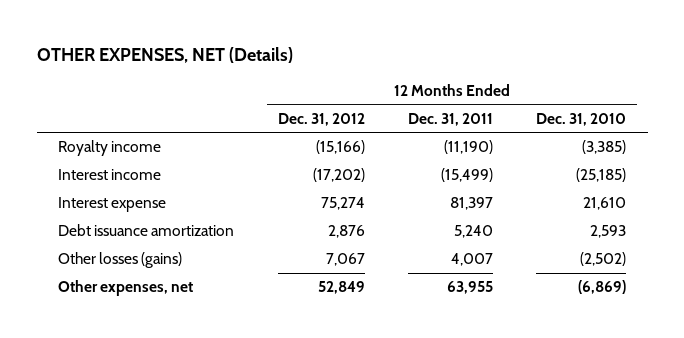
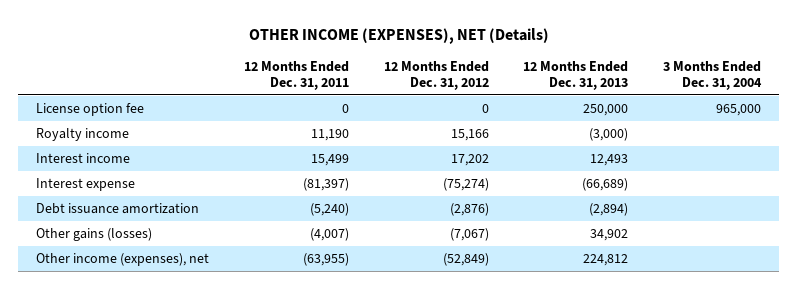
- OTHER EXPENSES, NET (Details)
+ OTHER INCOME (EXPENSES), NET (Details)
- | 12 Months Ended Dec. 31, 2012 | 12 Months Ended Dec. 31, 2011 | 12 Months Ended Dec. 31, 2010
+ | 12 Months Ended Dec. 31, 2011 | 12 Months Ended Dec. 31, 2012 | 12 Months Ended Dec. 31, 2013 | 3 Months Ended Dec. 31, 2004
- Royalty income | (15,166) | (11,190) | (3,385)
- Interest income | (17,202) | (15,499) | (25,185)
- Interest expense | 75,274 | 81,397 | 21,610
- Debt issuance amortization | 2,876 | 5,240 | 2,593
- Other losses (gains) | 7,067 | 4,007 | (2,502)
- Other expenses, net | 52,849 | 63,955 | (6,869)
+ License option fee | 0 | 0 | 250,000 | 965,000
+ Royalty income | 11,190 | 15,166 | (3,000) |
+ Interest income | 15,499 | 17,202 | 12,493 |
+ Interest expense | (81,397) | (75,274) | (66,689) |
+ Debt issuance amortization | (5,240) | (2,876) | (2,894) |
+ Other gains (losses) | (4,007) | (7,067) | 34,902 |
+ Other income (expenses), net | (63,955) | (52,849) | 224,812 |

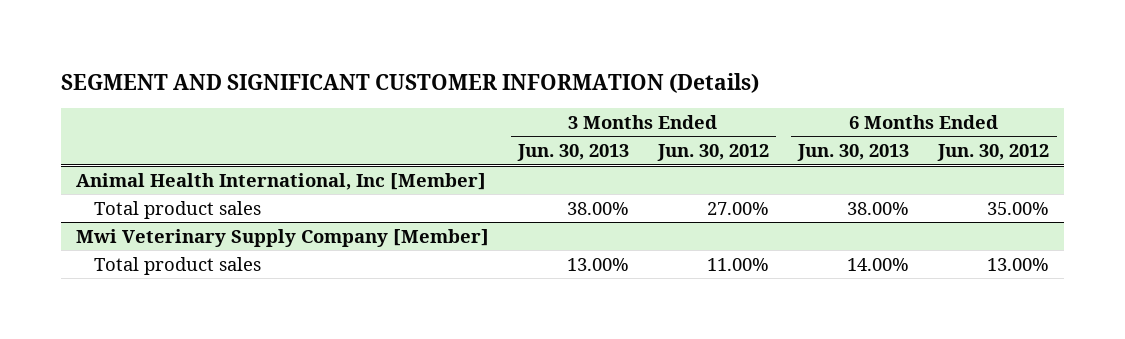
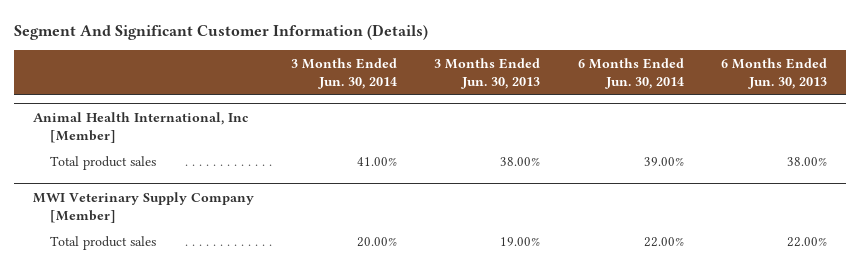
- SEGMENT AND SIGNIFICANT CUSTOMER INFORMATION (Details)
+ Segment And Significant Customer Information (Details)
- | 3 Months Ended Jun. 30, 2013 | 3 Months Ended Jun. 30, 2012 | 6 Months Ended Jun. 30, 2013 | 6 Months Ended Jun. 30, 2012
+ | 3 Months Ended Jun. 30, 2014 | 3 Months Ended Jun. 30, 2013 | 6 Months Ended Jun. 30, 2014 | 6 Months Ended Jun. 30, 2013
- Mwi Veterinary Supply Company [Member]
- Total product sales | 13.00% | 11.00% | 14.00% | 13.00%
+ MWI Veterinary Supply Company [Member]
+ Total product sales | 20.00% | 19.00% | 22.00% | 22.00%

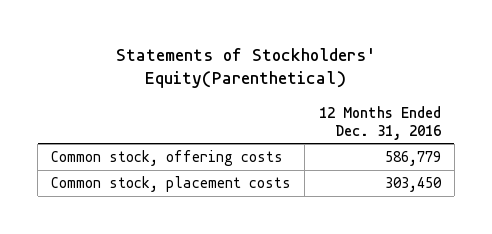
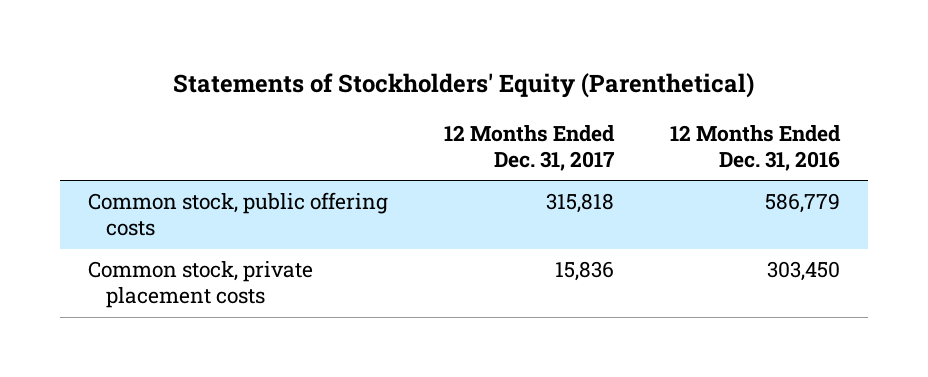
- Statements of Stockholders' Equity(Parenthetical)
+ Statements of Stockholders' Equity (Parenthetical)
- | 12 Months Ended Dec. 31, 2016
+ | 12 Months Ended Dec. 31, 2017 | 12 Months Ended Dec. 31, 2016
- Common stock, offering costs | 586,779
- Common stock, placement costs | 303,450
+ Common stock, public offering costs | 315,818 | 586,779
+ Common stock, private placement costs | 15,836 | 303,450

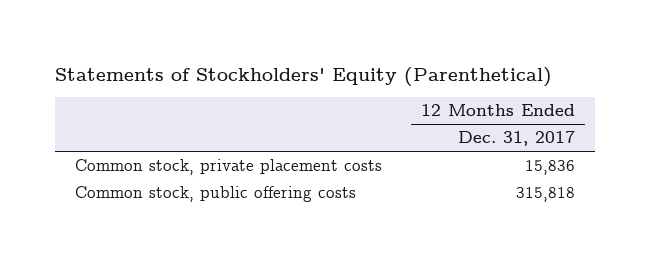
- | 12 Months Ended Dec. 31, 2017 | 12 Months Ended Dec. 31, 2016
+ | 12 Months Ended Dec. 31, 2017
moved down: Common stock, public offering costs | 315,818

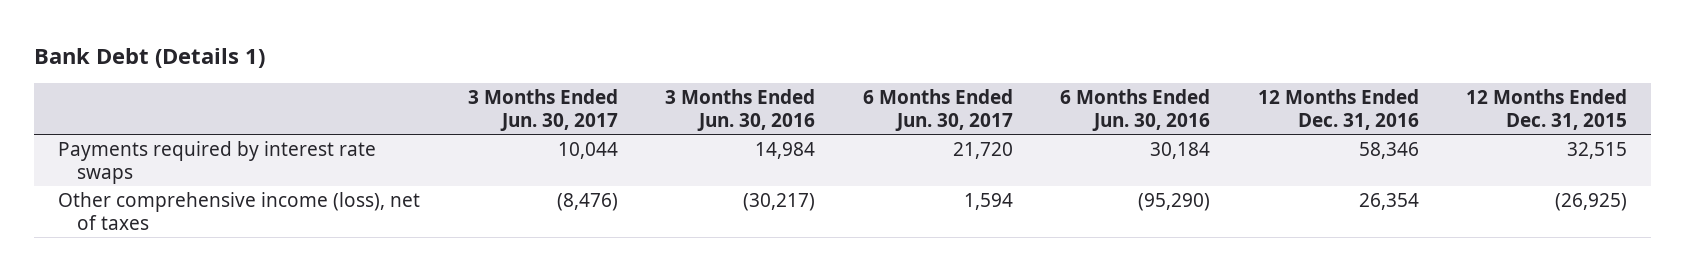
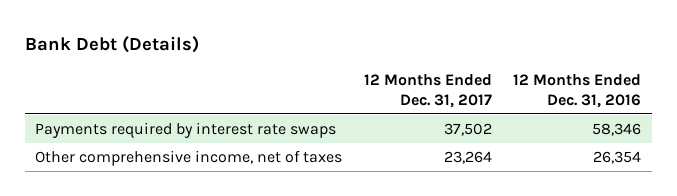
- Bank Debt (Details 1)
+ Bank Debt (Details)
- | 3 Months Ended Jun. 30, 2017 | 3 Months Ended Jun. 30, 2016 | 6 Months Ended Jun. 30, 2017 | 6 Months Ended Jun. 30, 2016 | 12 Months Ended Dec. 31, 2016 | 12 Months Ended Dec. 31, 2015
+ | 12 Months Ended Dec. 31, 2017 | 12 Months Ended Dec. 31, 2016
- Other comprehensive income (loss), net of taxes | (8,476) | (30,217) | 1,594 | (95,290) | 26,354 | (26,925)
+ Other comprehensive income, net of taxes | 23,264 | 26,354

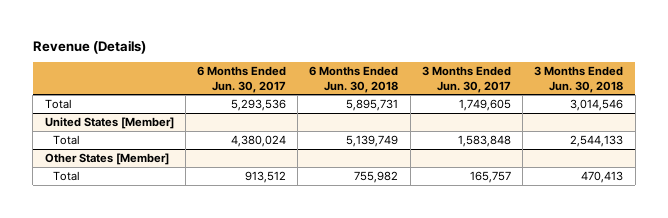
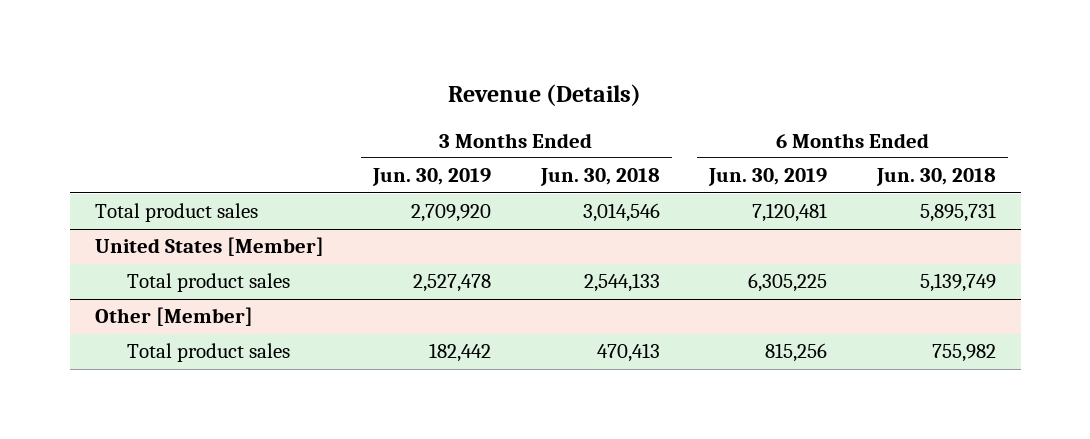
- | 6 Months Ended Jun. 30, 2017 | 6 Months Ended Jun. 30, 2018 | 3 Months Ended Jun. 30, 2017 | 3 Months Ended Jun. 30, 2018
+ | 3 Months Ended Jun. 30, 2019 | 3 Months Ended Jun. 30, 2018 | 6 Months Ended Jun. 30, 2019 | 6 Months Ended Jun. 30, 2018
- Total | 5,293,536 | 5,895,731 | 1,749,605 | 3,014,546
+ Total product sales | 2,709,920 | 3,014,546 | 7,120,481 | 5,895,731
@ United States [Member]
- Total | 4,380,024 | 5,139,749 | 1,583,848 | 2,544,133
- Other States [Member]
- Total | 913,512 | 755,982 | 165,757 | 470,413
@ United States [Member]
+ Total product sales | 2,527,478 | 2,544,133 | 6,305,225 | 5,139,749
+ Other [Member]
+ Total product sales | 182,442 | 470,413 | 815,256 | 755,982

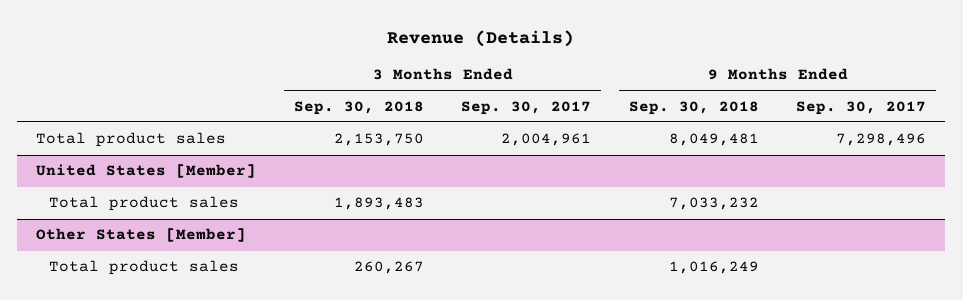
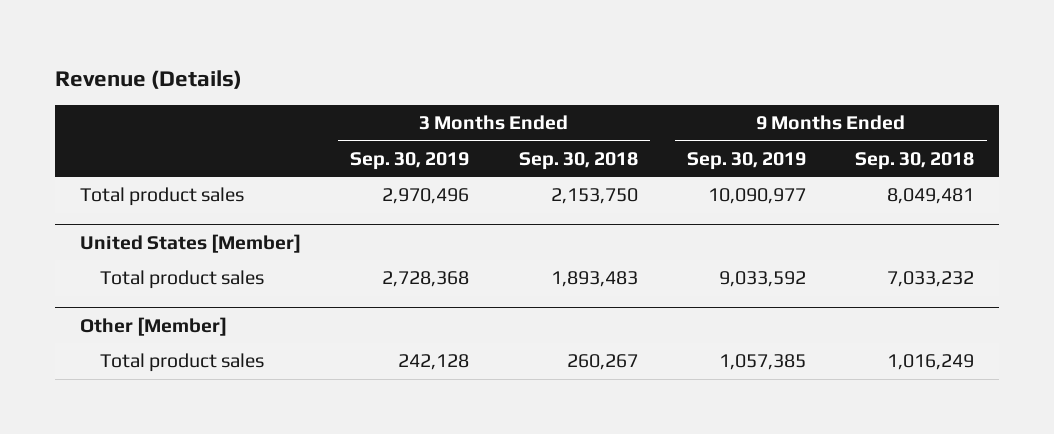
- | 3 Months Ended Sep. 30, 2018 | 3 Months Ended Sep. 30, 2017 | 9 Months Ended Sep. 30, 2018 | 9 Months Ended Sep. 30, 2017
+ | 3 Months Ended Sep. 30, 2019 | 3 Months Ended Sep. 30, 2018 | 9 Months Ended Sep. 30, 2019 | 9 Months Ended Sep. 30, 2018
- Other States [Member]
+ Other [Member]

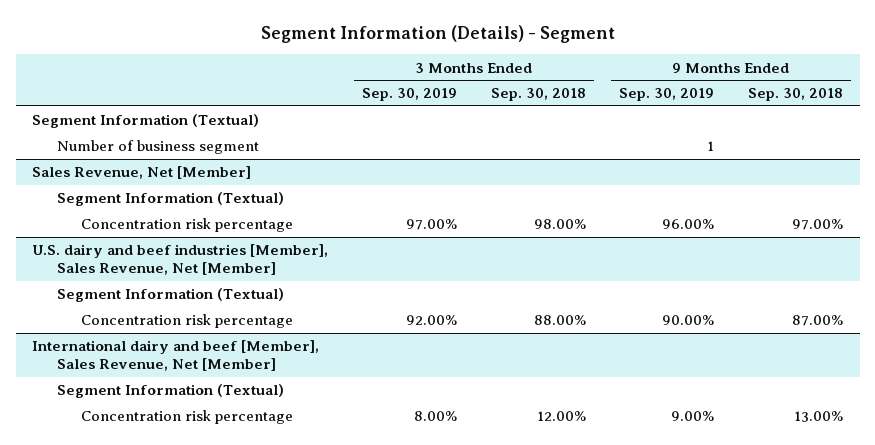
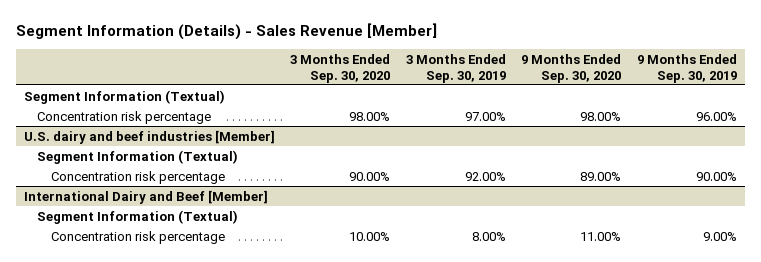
- Segment Information (Details) - Segment
+ Segment Information (Details) - Sales Revenue [Member]
- | 3 Months Ended Sep. 30, 2019 | 3 Months Ended Sep. 30, 2018 | 9 Months Ended Sep. 30, 2019 | 9 Months Ended Sep. 30, 2018
+ | 3 Months Ended Sep. 30, 2020 | 3 Months Ended Sep. 30, 2019 | 9 Months Ended Sep. 30, 2020 | 9 Months Ended Sep. 30, 2019
- Number of business segment | | | 1 |
- Sales Revenue, Net [Member]
- Segment Information (Textual)
- U.S. dairy and beef industries [Member], Sales Revenue, Net [Member]
+ U.S. dairy and beef industries [Member]
- International dairy and beef [Member], Sales Revenue, Net [Member]
+ International Dairy and Beef [Member]

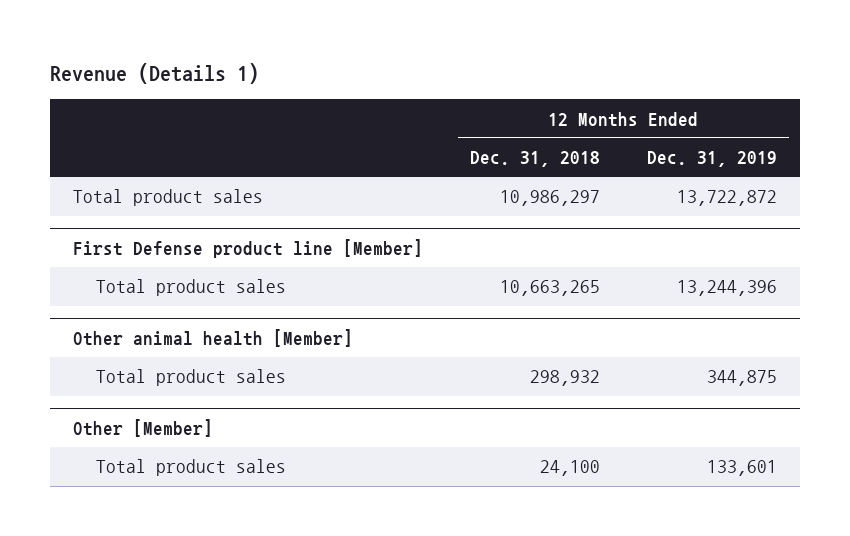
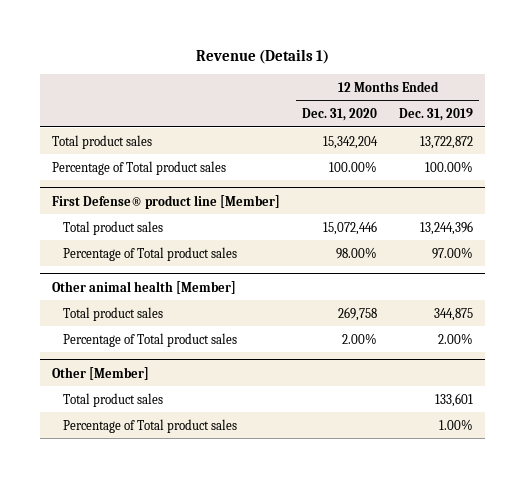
- | 12 Months Ended Dec. 31, 2018 | 12 Months Ended Dec. 31, 2019
+ | 12 Months Ended Dec. 31, 2020 | 12 Months Ended Dec. 31, 2019
- First Defense product line [Member]
+ Percentage of Total product sales | 100.00% | 100.00%
+ First Defense® product line [Member]
+ Percentage of Total product sales | 98.00% | 97.00%
@ Other animal health [Member]
+ Percentage of Total product sales | 2.00% | 2.00%
@ Other [Member]
+ Percentage of Total product sales | | 1.00%

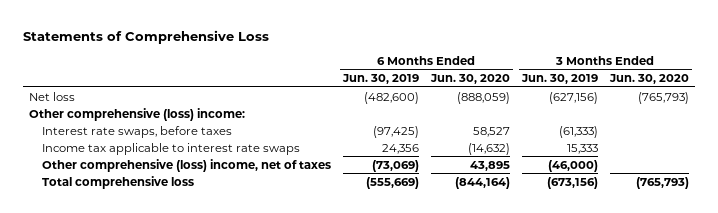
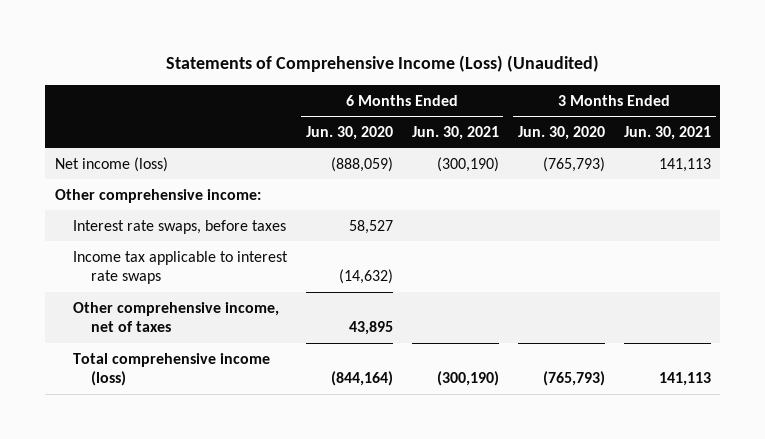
- Statements of Comprehensive Loss
+ Statements of Comprehensive Income (Loss) (Unaudited)
- | 6 Months Ended Jun. 30, 2019 | 6 Months Ended Jun. 30, 2020 | 3 Months Ended Jun. 30, 2019 | 3 Months Ended Jun. 30, 2020
+ | 6 Months Ended Jun. 30, 2020 | 6 Months Ended Jun. 30, 2021 | 3 Months Ended Jun. 30, 2020 | 3 Months Ended Jun. 30, 2021
- Net loss | (482,600) | (888,059) | (627,156) | (765,793)
- Other comprehensive (loss) income:
+ Net income (loss) | (888,059) | (300,190) | (765,793) | 141,113
+ Other comprehensive income:
- Other comprehensive (loss) income, net of taxes | (73,069) | 43,895 | (46,000) |
- Total comprehensive loss | (555,669) | (844,164) | (673,156) | (765,793)
+ Other comprehensive income, net of taxes | 43,895 | | |
+ Total comprehensive income (loss) | (844,164) | (300,190) | (765,793) | 141,113

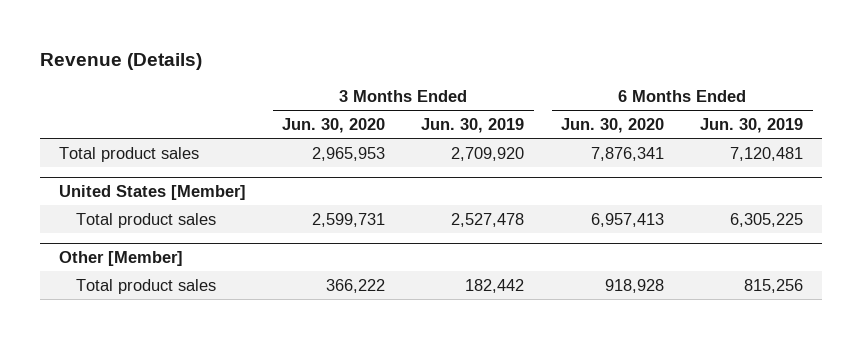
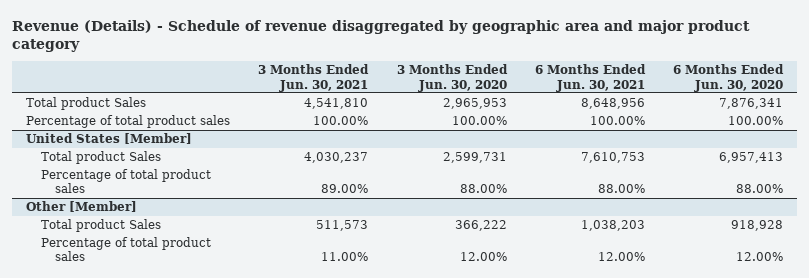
- Revenue (Details)
+ Revenue (Details) - Schedule of revenue disaggregated by geographic area and major product category
- | 3 Months Ended Jun. 30, 2020 | 3 Months Ended Jun. 30, 2019 | 6 Months Ended Jun. 30, 2020 | 6 Months Ended Jun. 30, 2019
+ | 3 Months Ended Jun. 30, 2021 | 3 Months Ended Jun. 30, 2020 | 6 Months Ended Jun. 30, 2021 | 6 Months Ended Jun. 30, 2020
- Total product sales | 2,965,953 | 2,709,920 | 7,876,341 | 7,120,481
+ Total product Sales | 4,541,810 | 2,965,953 | 8,648,956 | 7,876,341
+ Percentage of total product sales | 100.00% | 100.00% | 100.00% | 100.00%
@ United States [Member]
- Total product sales | 2,599,731 | 2,527,478 | 6,957,413 | 6,305,225
+ Total product Sales | 4,030,237 | 2,599,731 | 7,610,753 | 6,957,413
+ Percentage of total product sales | 89.00% | 88.00% | 88.00% | 88.00%
@ Other [Member]
- Total product sales | 366,222 | 182,442 | 918,928 | 815,256
+ Total product Sales | 511,573 | 366,222 | 1,038,203 | 918,928
+ Percentage of total product sales | 11.00% | 12.00% | 12.00% | 12.00%

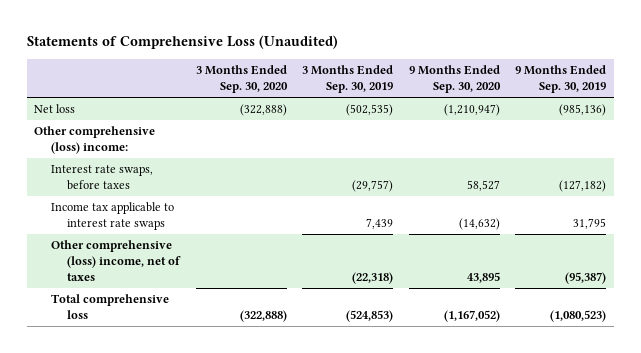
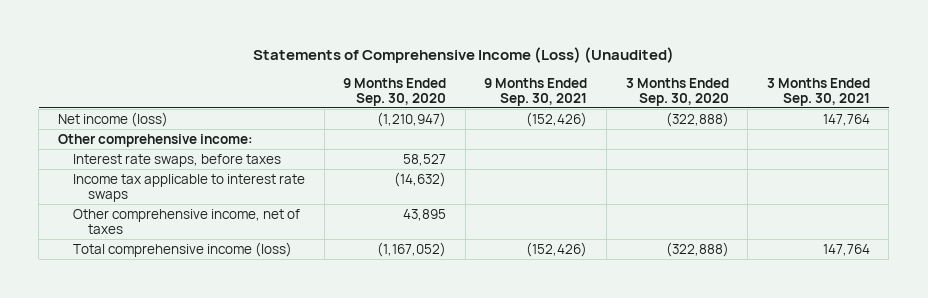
- Statements of Comprehensive Loss (Unaudited)
+ Statements of Comprehensive Income (Loss) (Unaudited)
- | 3 Months Ended Sep. 30, 2020 | 3 Months Ended Sep. 30, 2019 | 9 Months Ended Sep. 30, 2020 | 9 Months Ended Sep. 30, 2019
+ | 9 Months Ended Sep. 30, 2020 | 9 Months Ended Sep. 30, 2021 | 3 Months Ended Sep. 30, 2020 | 3 Months Ended Sep. 30, 2021
- Net loss | (322,888) | (502,535) | (1,210,947) | (985,136)
- Other comprehensive (loss) income:
+ Net income (loss) | (1,210,947) | (152,426) | (322,888) | 147,764
+ Other comprehensive income:
- Other comprehensive (loss) income, net of taxes | | (22,318) | 43,895 | (95,387)
- Total comprehensive loss | (322,888) | (524,853) | (1,167,052) | (1,080,523)
+ Other comprehensive income, net of taxes | 43,895 | | |
+ Total comprehensive income (loss) | (1,167,052) | (152,426) | (322,888) | 147,764

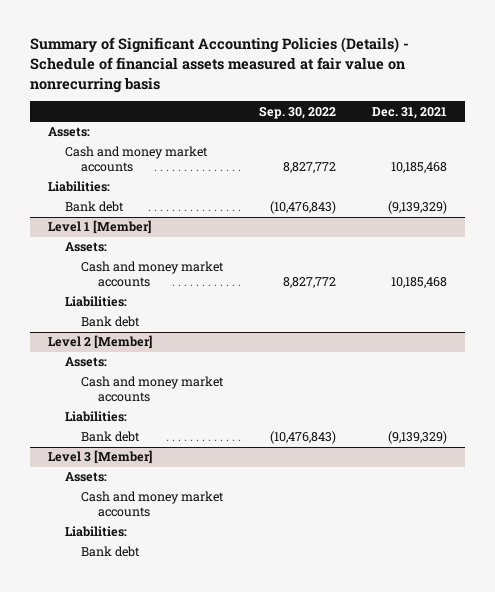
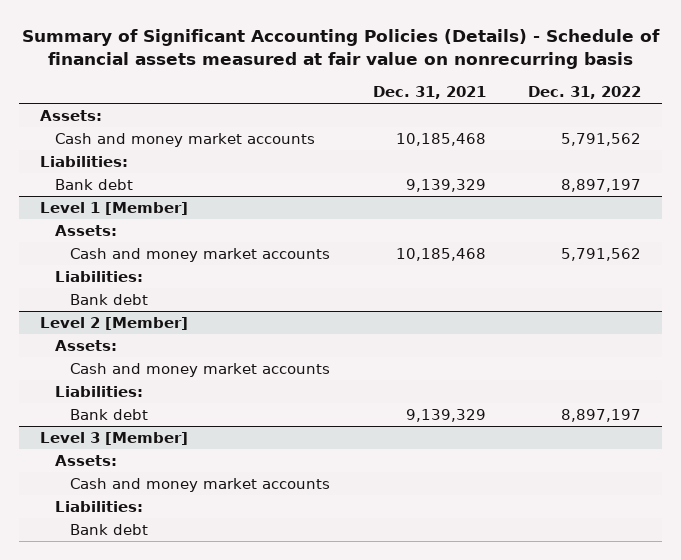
- | Sep. 30, 2022 | Dec. 31, 2021
+ | Dec. 31, 2021 | Dec. 31, 2022
- Bank debt | (10,476,843) | (9,139,329)
+ Bank debt | 9,139,329 | 8,897,197
@ Level 2 [Member]
- Bank debt | (10,476,843) | (9,139,329)
+ Bank debt | 9,139,329 | 8,897,197

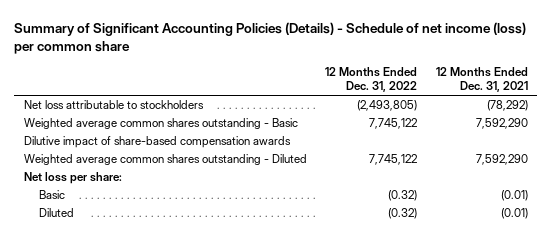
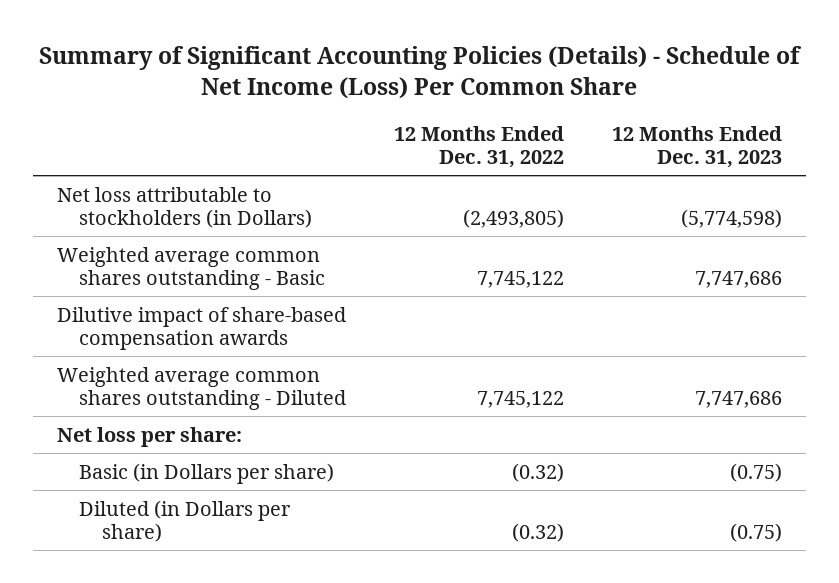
- Summary of Significant Accounting Policies (Details) - Schedule of net income (loss) per common share
+ Summary of Significant Accounting Policies (Details) - Schedule of Net Income (Loss) Per Common Share
- | 12 Months Ended Dec. 31, 2022 | 12 Months Ended Dec. 31, 2021
+ | 12 Months Ended Dec. 31, 2022 | 12 Months Ended Dec. 31, 2023
- Net loss attributable to stockholders | (2,493,805) | (78,292)
+ Net loss attributable to stockholders (in Dollars) | (2,493,805) | (5,774,598)
- Basic | (0.32) | (0.01)
- Diluted | (0.32) | (0.01)
+ Basic (in Dollars per share) | (0.32) | (0.75)
+ Diluted (in Dollars per share) | (0.32) | (0.75)

